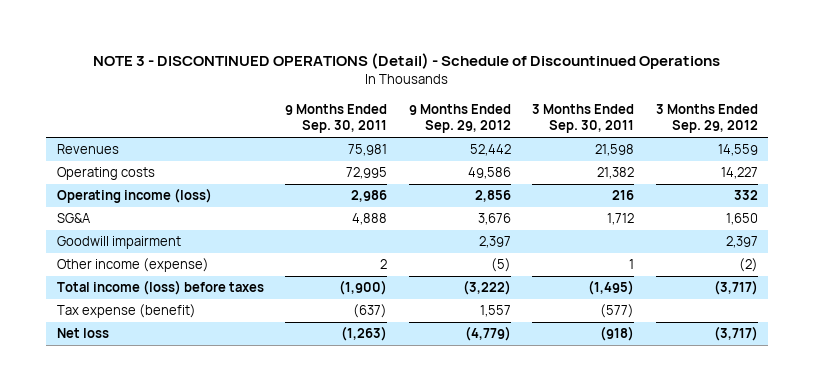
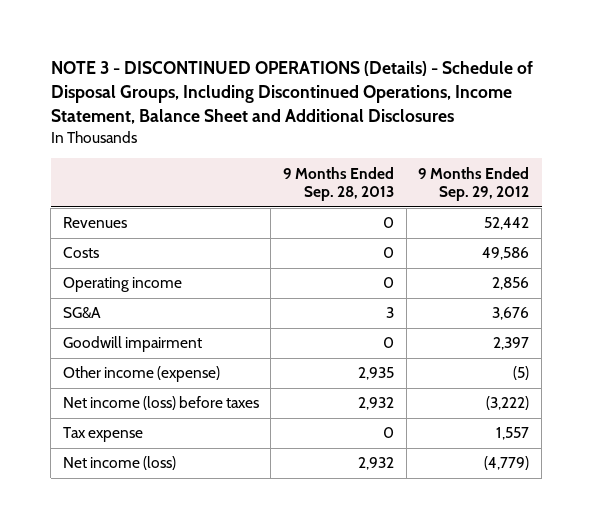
- NOTE 3 - DISCONTINUED OPERATIONS (Detail) - Schedule of Discountinued Operations
+ NOTE 3 - DISCONTINUED OPERATIONS (Details) - Schedule of Disposal Groups, Including Discontinued Operations, Income Statement, Balance Sheet and Additional Disclosures
- | 9 Months Ended Sep. 30, 2011 | 9 Months Ended Sep. 29, 2012 | 3 Months Ended Sep. 30, 2011 | 3 Months Ended Sep. 29, 2012
+ | 9 Months Ended Sep. 28, 2013 | 9 Months Ended Sep. 29, 2012
- Operating costs | 72,995 | 49,586 | 21,382 | 14,227
- Operating income (loss) | 2,986 | 2,856 | 216 | 332
+ Costs | 0 | 49,586
+ Operating income | 0 | 2,856
- Total income (loss) before taxes | (1,900) | (3,222) | (1,495) | (3,717)
- Tax expense (benefit) | (637) | 1,557 | (577) |
- Net loss | (1,263) | (4,779) | (918) | (3,717)
+ Net income (loss) before taxes | 2,932 | (3,222)
+ Tax expense | 0 | 1,557
+ Net income (loss) | 2,932 | (4,779)

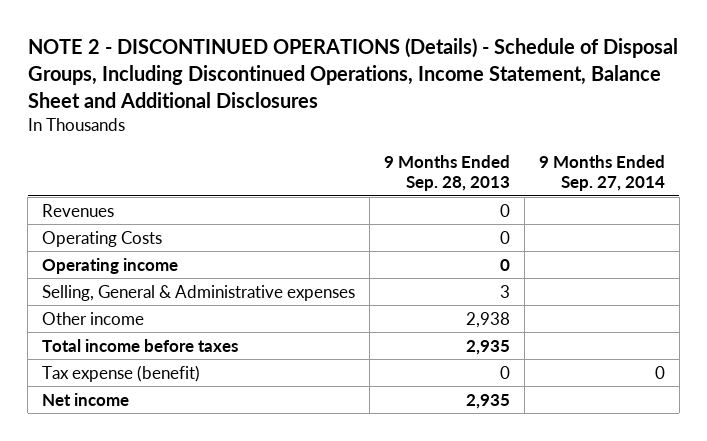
- NOTE 3 - DISCONTINUED OPERATIONS (Details) - Schedule of Disposal Groups, Including Discontinued Operations, Income Statement, Balance Sheet and Additional Disclosures
+ NOTE 2 - DISCONTINUED OPERATIONS (Details) - Schedule of Disposal Groups, Including Discontinued Operations, Income Statement, Balance Sheet and Additional Disclosures
- | 9 Months Ended Sep. 28, 2013 | 9 Months Ended Sep. 29, 2012
+ | 9 Months Ended Sep. 28, 2013 | 9 Months Ended Sep. 27, 2014
- Costs | 0 | 49,586
+ Operating Costs | 0 |
- SG&A | 3 | 3,676
- Goodwill impairment | 0 | 2,397
- Other income (expense) | 2,935 | (5)
- Net income (loss) before taxes | 2,932 | (3,222)
- Tax expense | 0 | 1,557
- Net income (loss) | 2,932 | (4,779)
+ Selling, General & Administrative expenses | 3 |
+ Other income | 2,938 |
+ Total income before taxes | 2,935 |
+ Tax expense (benefit) | 0 | 0
+ Net income | 2,935 |

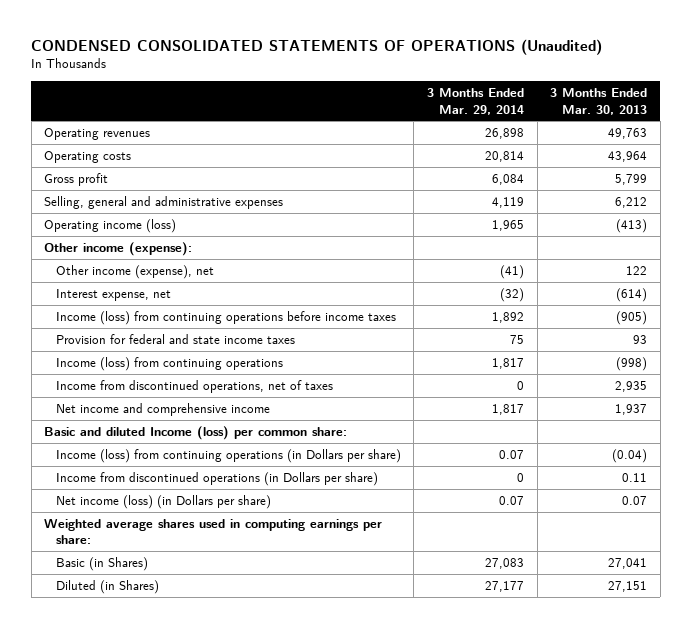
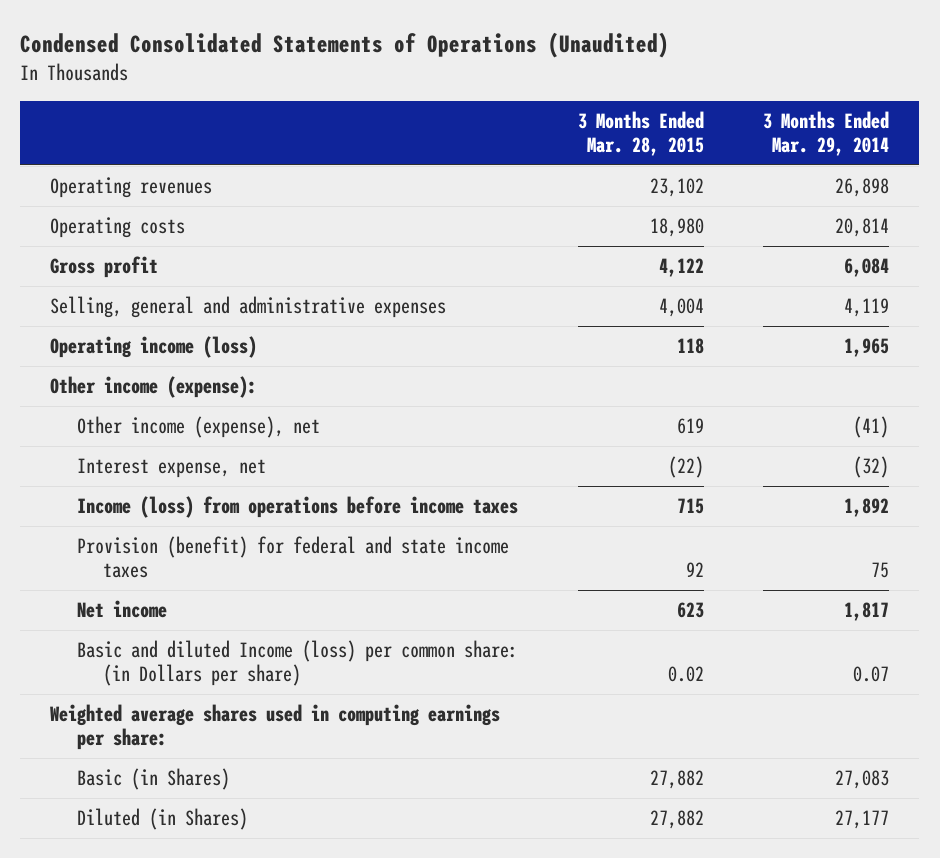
- CONDENSED CONSOLIDATED STATEMENTS OF OPERATIONS (Unaudited)
+ Condensed Consolidated Statements of Operations (Unaudited)
- | 3 Months Ended Mar. 29, 2014 | 3 Months Ended Mar. 30, 2013
+ | 3 Months Ended Mar. 28, 2015 | 3 Months Ended Mar. 29, 2014
- Income (loss) from continuing operations before income taxes | 1,892 | (905)
- Provision for federal and state income taxes | 75 | 93
- Income (loss) from continuing operations | 1,817 | (998)
- Income from discontinued operations, net of taxes | 0 | 2,935
- Net income and comprehensive income | 1,817 | 1,937
- Basic and diluted Income (loss) per common share:
- Income (loss) from continuing operations (in Dollars per share) | 0.07 | (0.04)
- Income from discontinued operations (in Dollars per share) | 0 | 0.11
- Net income (loss) (in Dollars per share) | 0.07 | 0.07
+ Income (loss) from operations before income taxes | 715 | 1,892
+ Provision (benefit) for federal and state income taxes | 92 | 75
+ Net income | 623 | 1,817
+ Basic and diluted Income (loss) per common share: (in Dollars per share) | 0.02 | 0.07

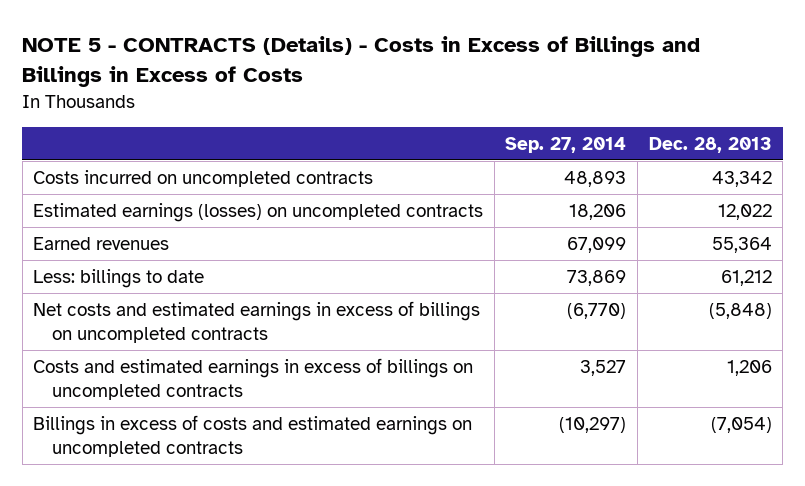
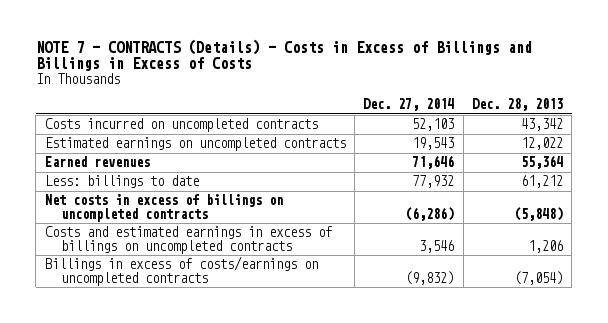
- NOTE 5 - CONTRACTS (Details) - Costs in Excess of Billings and Billings in Excess of Costs
+ NOTE 7 - CONTRACTS (Details) - Costs in Excess of Billings and Billings in Excess of Costs
- | Sep. 27, 2014 | Dec. 28, 2013
+ | Dec. 27, 2014 | Dec. 28, 2013
- Estimated earnings (losses) on uncompleted contracts | 18,206 | 12,022
+ Estimated earnings on uncompleted contracts | 19,543 | 12,022
- Net costs and estimated earnings in excess of billings on uncompleted contracts | (6,770) | (5,848)
+ Net costs in excess of billings on uncompleted contracts | (6,286) | (5,848)
- Billings in excess of costs and estimated earnings on uncompleted contracts | (10,297) | (7,054)
+ Billings in excess of costs/earnings on uncompleted contracts | (9,832) | (7,054)

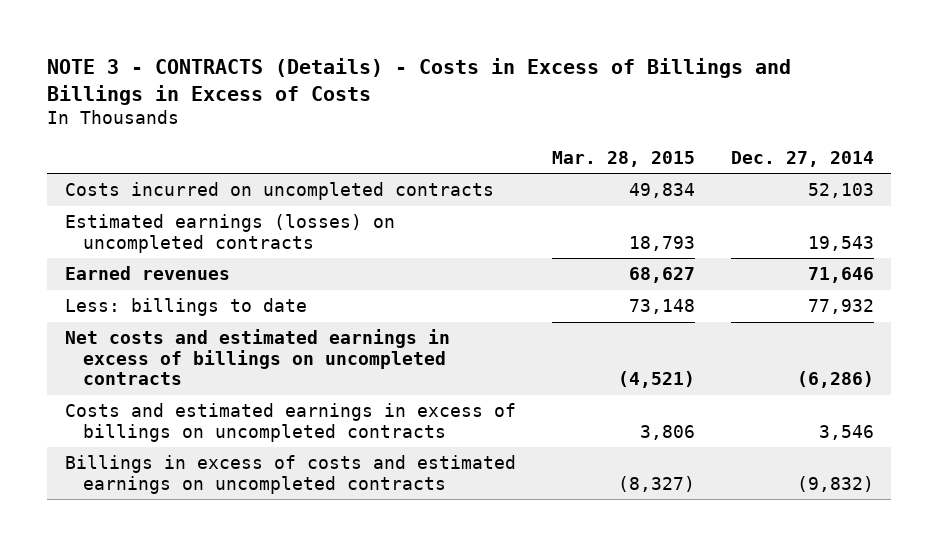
- NOTE 7 - CONTRACTS (Details) - Costs in Excess of Billings and Billings in Excess of Costs
+ NOTE 3 - CONTRACTS (Details) - Costs in Excess of Billings and Billings in Excess of Costs
- | Dec. 27, 2014 | Dec. 28, 2013
+ | Mar. 28, 2015 | Dec. 27, 2014
- Estimated earnings on uncompleted contracts | 19,543 | 12,022
+ Estimated earnings (losses) on uncompleted contracts | 18,793 | 19,543
- Net costs in excess of billings on uncompleted contracts | (6,286) | (5,848)
+ Net costs and estimated earnings in excess of billings on uncompleted contracts | (4,521) | (6,286)
- Billings in excess of costs/earnings on uncompleted contracts | (9,832) | (7,054)
+ Billings in excess of costs and estimated earnings on uncompleted contracts | (8,327) | (9,832)

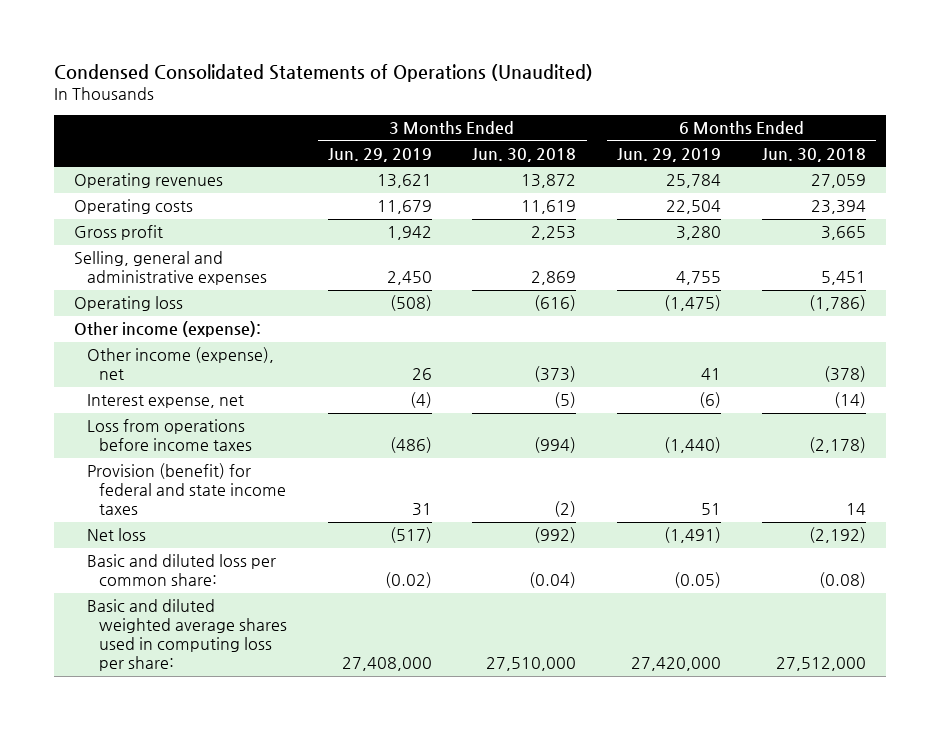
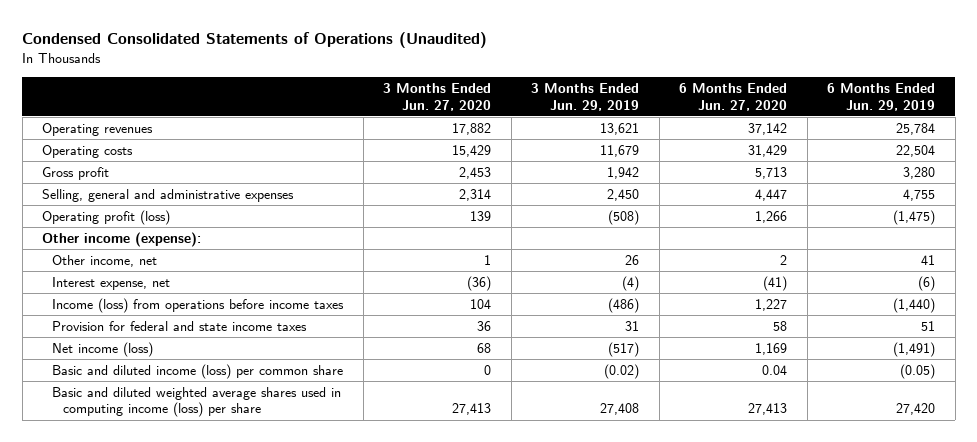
- | 3 Months Ended Jun. 29, 2019 | 3 Months Ended Jun. 30, 2018 | 6 Months Ended Jun. 29, 2019 | 6 Months Ended Jun. 30, 2018
+ | 3 Months Ended Jun. 27, 2020 | 3 Months Ended Jun. 29, 2019 | 6 Months Ended Jun. 27, 2020 | 6 Months Ended Jun. 29, 2019
- Operating loss | (508) | (616) | (1,475) | (1,786)
+ Operating profit (loss) | 139 | (508) | 1,266 | (1,475)
- Other income (expense), net | 26 | (373) | 41 | (378)
+ Other income, net | 1 | 26 | 2 | 41
- Loss from operations before income taxes | (486) | (994) | (1,440) | (2,178)
- Provision (benefit) for federal and state income taxes | 31 | (2) | 51 | 14
- Net loss | (517) | (992) | (1,491) | (2,192)
- Basic and diluted loss per common share: | (0.02) | (0.04) | (0.05) | (0.08)
- Basic and diluted weighted average shares used in computing loss per share: | 27,408,000 | 27,510,000 | 27,420,000 | 27,512,000
+ Income (loss) from operations before income taxes | 104 | (486) | 1,227 | (1,440)
+ Provision for federal and state income taxes | 36 | 31 | 58 | 51
+ Net income (loss) | 68 | (517) | 1,169 | (1,491)
+ Basic and diluted income (loss) per common share | 0 | (0.02) | 0.04 | (0.05)
+ Basic and diluted weighted average shares used in computing income (loss) per share | 27,413 | 27,408 | 27,413 | 27,420

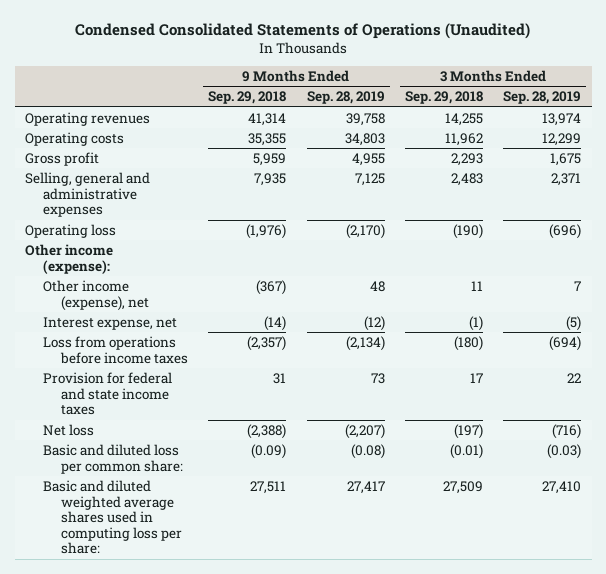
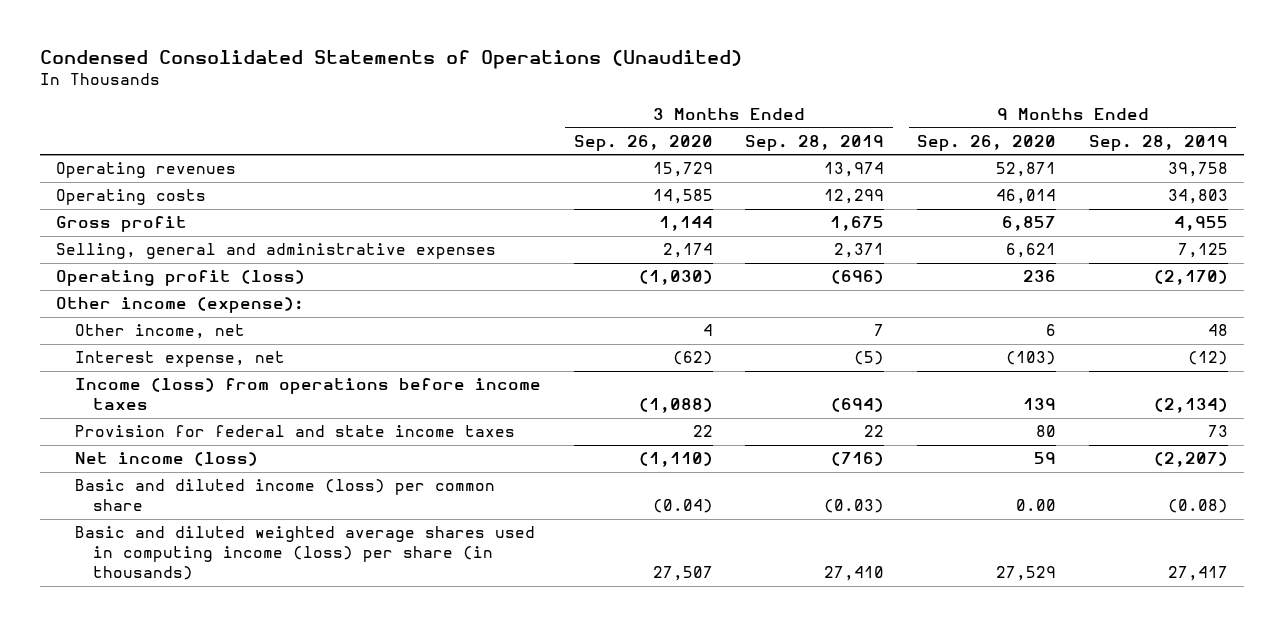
- | 9 Months Ended Sep. 29, 2018 | 9 Months Ended Sep. 28, 2019 | 3 Months Ended Sep. 29, 2018 | 3 Months Ended Sep. 28, 2019
+ | 3 Months Ended Sep. 26, 2020 | 3 Months Ended Sep. 28, 2019 | 9 Months Ended Sep. 26, 2020 | 9 Months Ended Sep. 28, 2019
- Operating loss | (1,976) | (2,170) | (190) | (696)
+ Operating profit (loss) | (1,030) | (696) | 236 | (2,170)
- Other income (expense), net | (367) | 48 | 11 | 7
+ Other income, net | 4 | 7 | 6 | 48
- Loss from operations before income taxes | (2,357) | (2,134) | (180) | (694)
+ Income (loss) from operations before income taxes | (1,088) | (694) | 139 | (2,134)
- Net loss | (2,388) | (2,207) | (197) | (716)
- Basic and diluted loss per common share: | (0.09) | (0.08) | (0.01) | (0.03)
- Basic and diluted weighted average shares used in computing loss per share: | 27,511 | 27,417 | 27,509 | 27,410
+ Net income (loss) | (1,110) | (716) | 59 | (2,207)
+ Basic and diluted income (loss) per common share | (0.04) | (0.03) | 0.00 | (0.08)
+ Basic and diluted weighted average shares used in computing income (loss) per share (in thousands) | 27,507 | 27,410 | 27,529 | 27,417

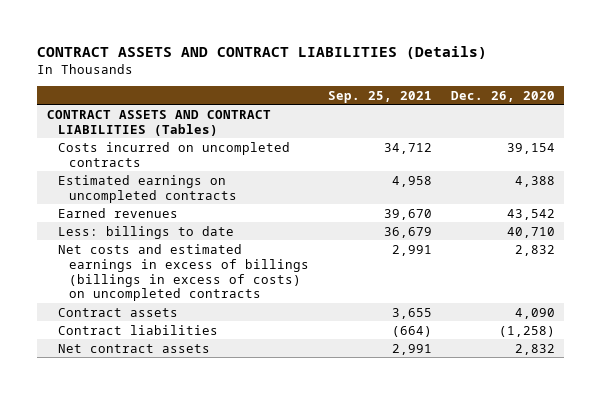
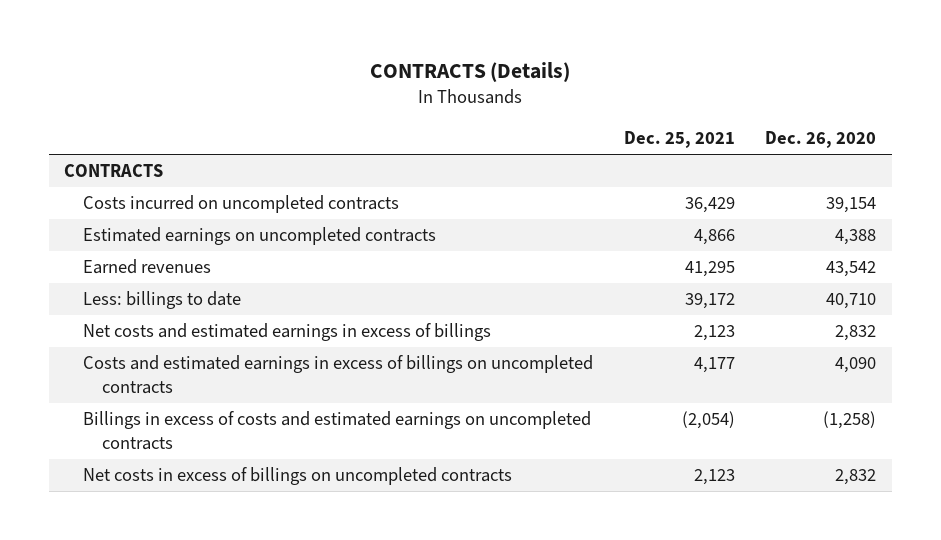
- CONTRACT ASSETS AND CONTRACT LIABILITIES (Details)
+ CONTRACTS (Details)
- | Sep. 25, 2021 | Dec. 26, 2020
+ | Dec. 25, 2021 | Dec. 26, 2020
- CONTRACT ASSETS AND CONTRACT LIABILITIES (Tables)
+ CONTRACTS
- Net costs and estimated earnings in excess of billings (billings in excess of costs) on uncompleted contracts | 2,991 | 2,832
- Contract assets | 3,655 | 4,090
- Contract liabilities | (664) | (1,258)
- Net contract assets | 2,991 | 2,832
+ Net costs and estimated earnings in excess of billings | 2,123 | 2,832
+ Costs and estimated earnings in excess of billings on uncompleted contracts | 4,177 | 4,090
+ Billings in excess of costs and estimated earnings on uncompleted contracts | (2,054) | (1,258)
+ Net costs in excess of billings on uncompleted contracts | 2,123 | 2,832

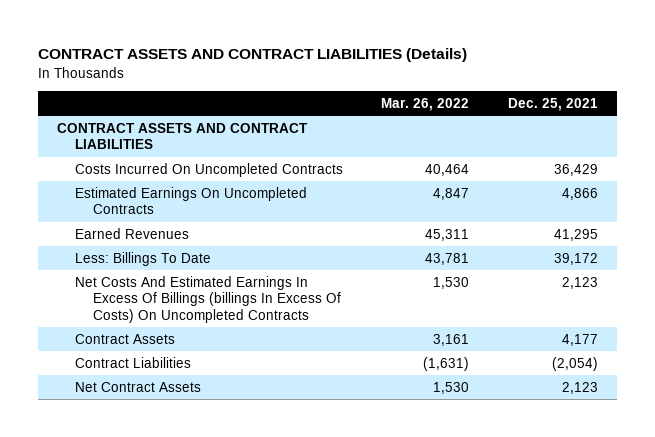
- CONTRACTS (Details)
+ CONTRACT ASSETS AND CONTRACT LIABILITIES (Details)
- | Dec. 25, 2021 | Dec. 26, 2020
+ | Mar. 26, 2022 | Dec. 25, 2021
- CONTRACTS
- Costs incurred on uncompleted contracts | 36,429 | 39,154
- Estimated earnings on uncompleted contracts | 4,866 | 4,388
- Earned revenues | 41,295 | 43,542
- Less: billings to date | 39,172 | 40,710
- Net costs and estimated earnings in excess of billings | 2,123 | 2,832
- Costs and estimated earnings in excess of billings on uncompleted contracts | 4,177 | 4,090
- Billings in excess of costs and estimated earnings on uncompleted contracts | (2,054) | (1,258)
- Net costs in excess of billings on uncompleted contracts | 2,123 | 2,832
+ CONTRACT ASSETS AND CONTRACT LIABILITIES
+ Costs Incurred On Uncompleted Contracts | 40,464 | 36,429
+ Estimated Earnings On Uncompleted Contracts | 4,847 | 4,866
+ Earned Revenues | 45,311 | 41,295
+ Less: Billings To Date | 43,781 | 39,172
+ Net Costs And Estimated Earnings In Excess Of Billings (billings In Excess Of Costs) On Uncompleted Contracts | 1,530 | 2,123
+ Contract Assets | 3,161 | 4,177
+ Contract Liabilities | (1,631) | (2,054)
+ Net Contract Assets | 1,530 | 2,123

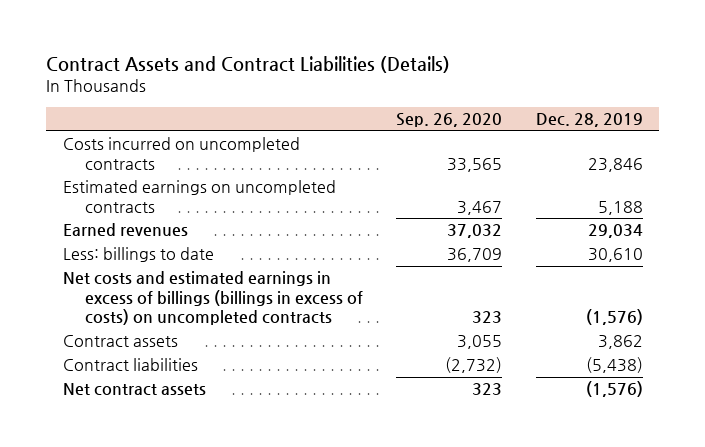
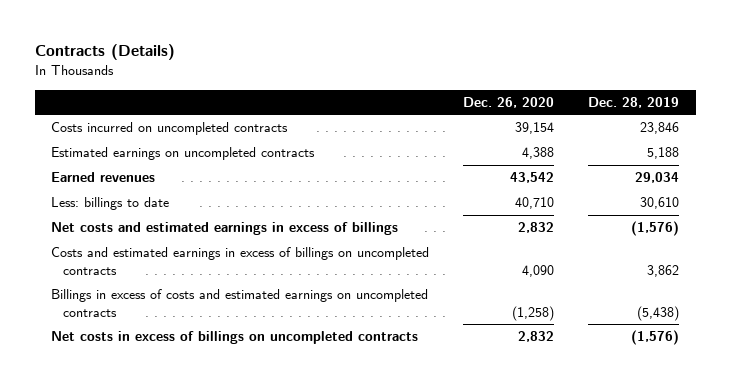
- Contract Assets and Contract Liabilities (Details)
+ Contracts (Details)
- | Sep. 26, 2020 | Dec. 28, 2019
+ | Dec. 26, 2020 | Dec. 28, 2019
- Net costs and estimated earnings in excess of billings (billings in excess of costs) on uncompleted contracts | 323 | (1,576)
- Contract assets | 3,055 | 3,862
- Contract liabilities | (2,732) | (5,438)
- Net contract assets | 323 | (1,576)
+ Net costs and estimated earnings in excess of billings | 2,832 | (1,576)
+ Costs and estimated earnings in excess of billings on uncompleted contracts | 4,090 | 3,862
+ Billings in excess of costs and estimated earnings on uncompleted contracts | (1,258) | (5,438)
+ Net costs in excess of billings on uncompleted contracts | 2,832 | (1,576)

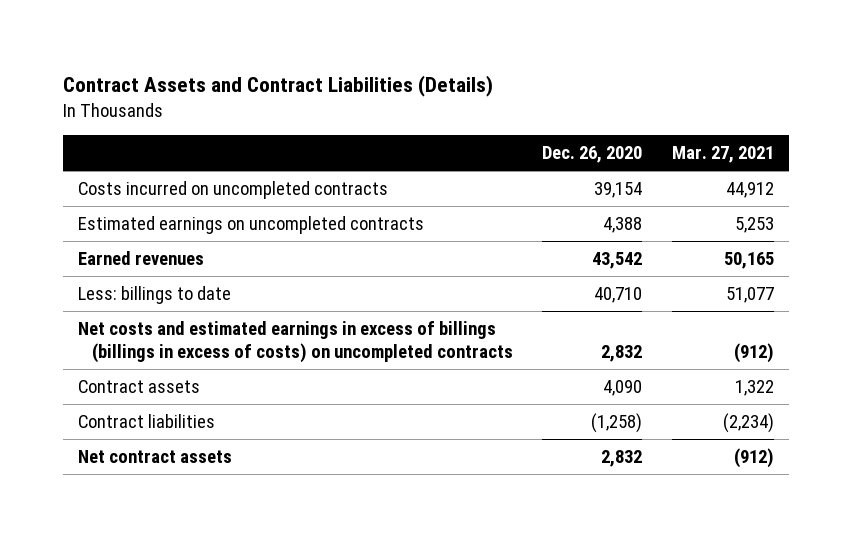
- Contracts (Details)
+ Contract Assets and Contract Liabilities (Details)
- | Dec. 26, 2020 | Dec. 28, 2019
+ | Dec. 26, 2020 | Mar. 27, 2021
- Net costs and estimated earnings in excess of billings | 2,832 | (1,576)
- Costs and estimated earnings in excess of billings on uncompleted contracts | 4,090 | 3,862
- Billings in excess of costs and estimated earnings on uncompleted contracts | (1,258) | (5,438)
- Net costs in excess of billings on uncompleted contracts | 2,832 | (1,576)
+ Net costs and estimated earnings in excess of billings (billings in excess of costs) on uncompleted contracts | 2,832 | (912)
+ Contract assets | 4,090 | 1,322
+ Contract liabilities | (1,258) | (2,234)
+ Net contract assets | 2,832 | (912)

